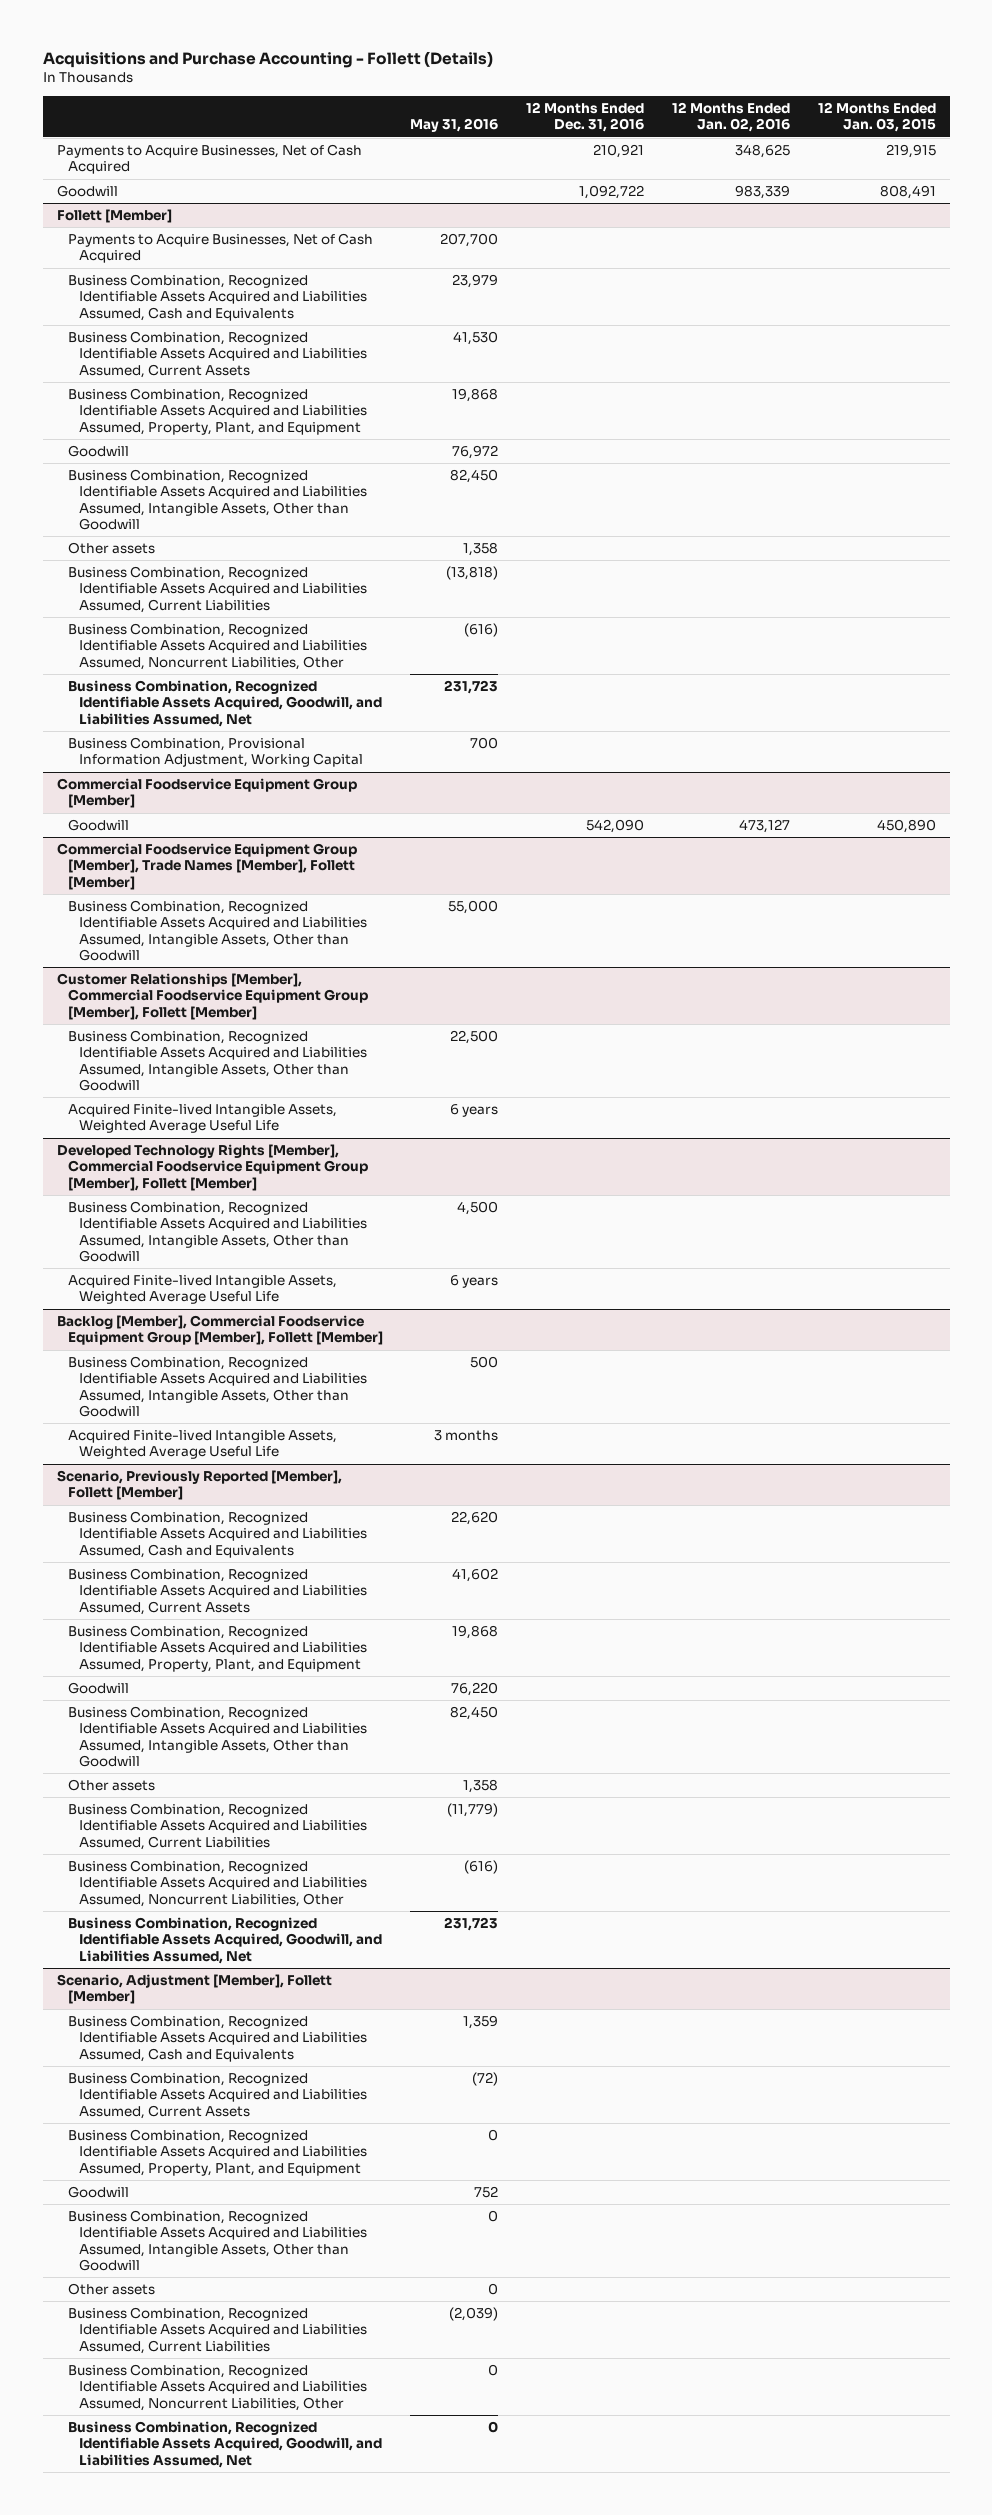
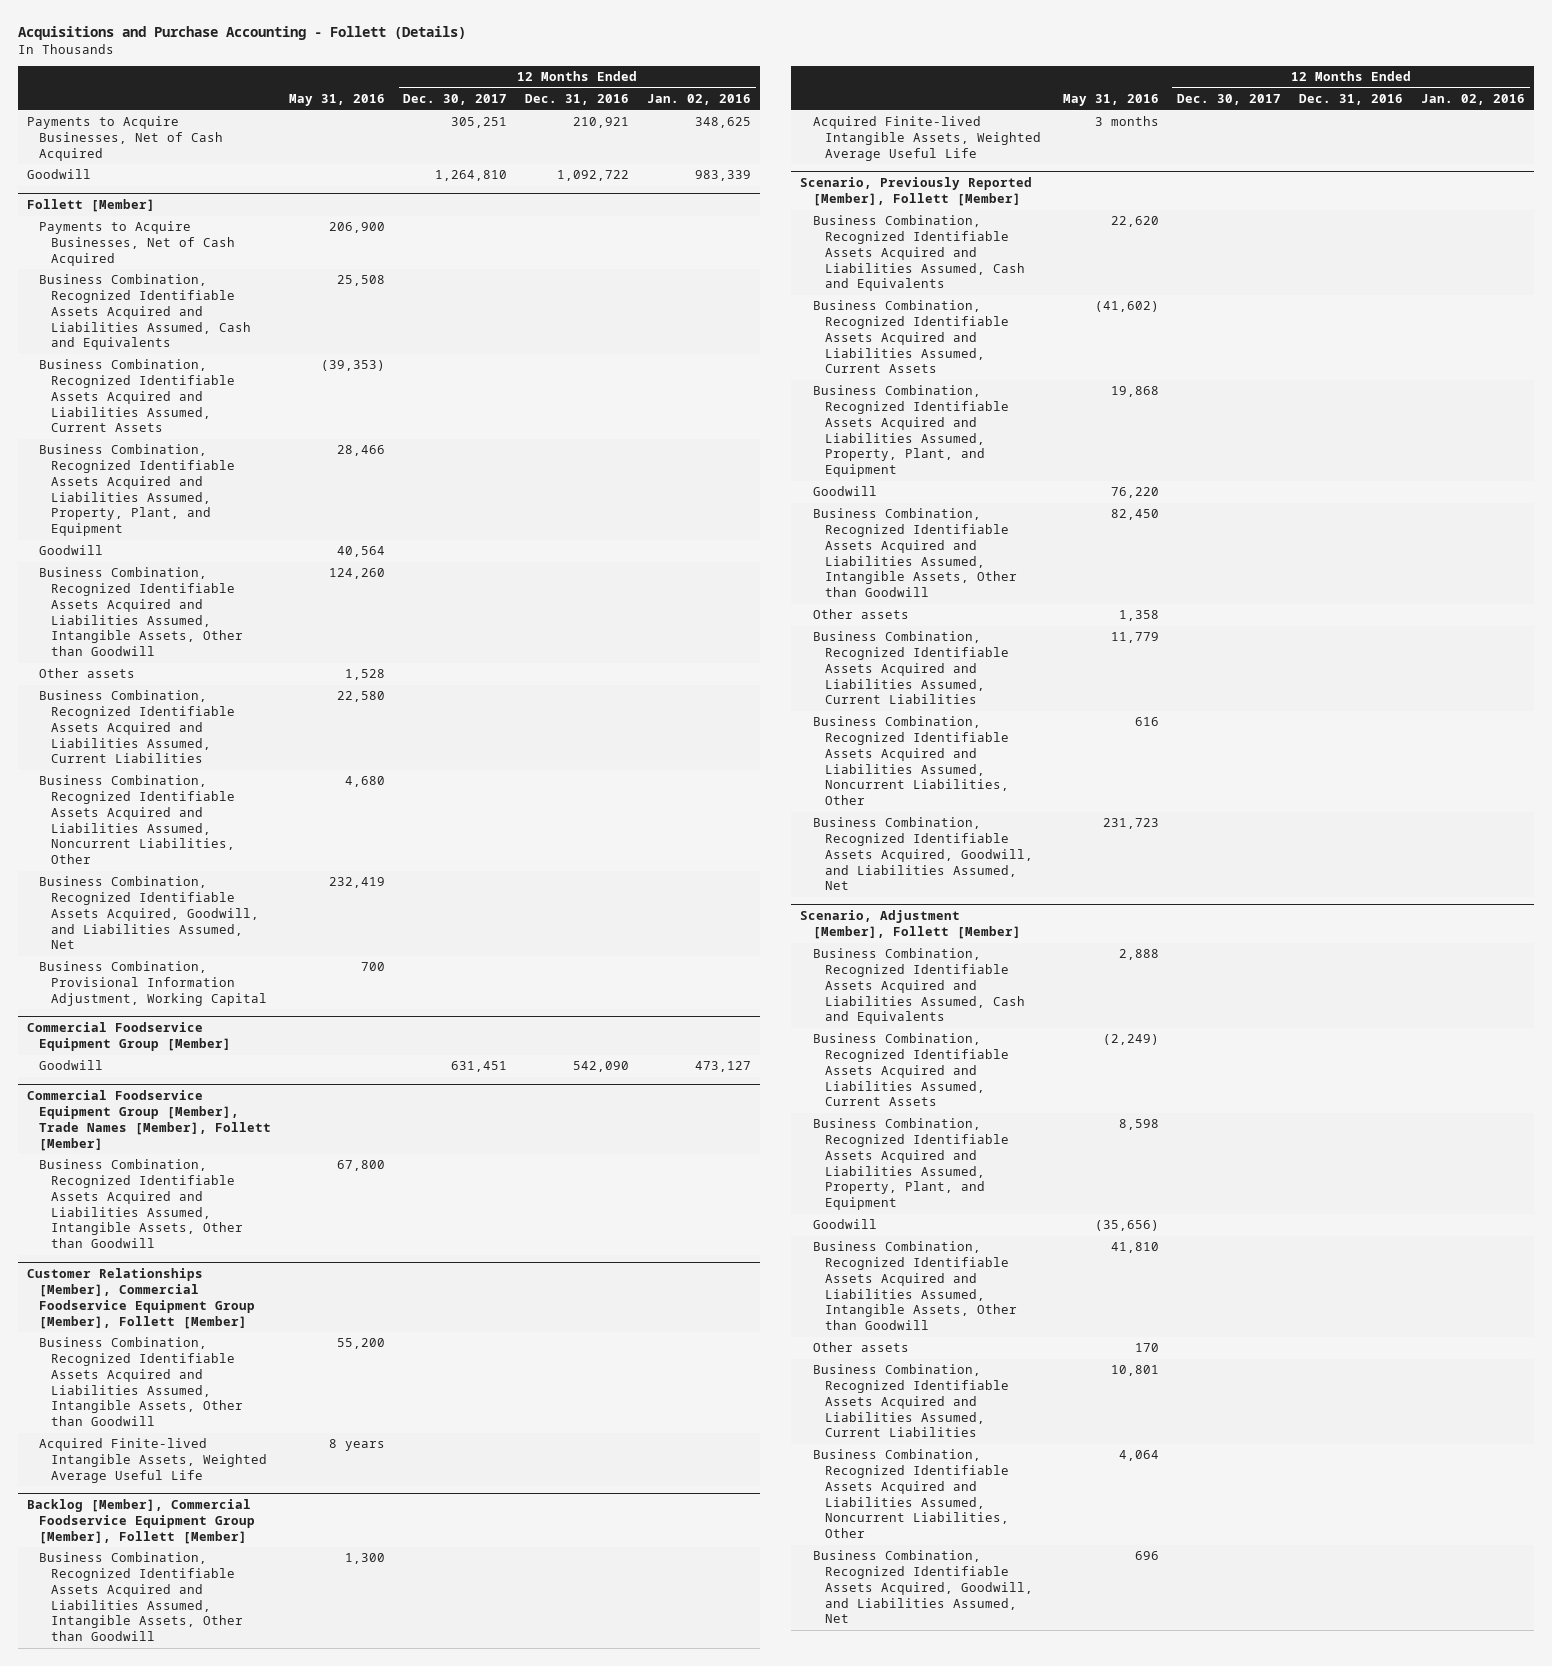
- | May 31, 2016 | 12 Months Ended Dec. 31, 2016 | 12 Months Ended Jan. 02, 2016 | 12 Months Ended Jan. 03, 2015
+ | May 31, 2016 | 12 Months Ended Dec. 30, 2017 | 12 Months Ended Dec. 31, 2016 | 12 Months Ended Jan. 02, 2016
@ Follett [Member]
- Payments to Acquire Businesses, Net of Cash Acquired | 207,700 | | |
- Business Combination, Recognized Identifiable Assets Acquired and Liabilities Assumed, Cash and Equivalents | 23,979 | | |
- Business Combination, Recognized Identifiable Assets Acquired and Liabilities Assumed, Current Assets | 41,530 | | |
- Business Combination, Recognized Identifiable Assets Acquired and Liabilities Assumed, Property, Plant, and Equipment | 19,868 | | |
- Goodwill | 76,972 | | |
- Business Combination, Recognized Identifiable Assets Acquired and Liabilities Assumed, Intangible Assets, Other than Goodwill | 82,450 | | |
- Other assets | 1,358 | | |
- Business Combination, Recognized Identifiable Assets Acquired and Liabilities Assumed, Current Liabilities | (13,818) | | |
- Business Combination, Recognized Identifiable Assets Acquired and Liabilities Assumed, Noncurrent Liabilities, Other | (616) | | |
- Business Combination, Recognized Identifiable Assets Acquired, Goodwill, and Liabilities Assumed, Net | 231,723 | | |
+ Payments to Acquire Businesses, Net of Cash Acquired | 206,900 | | |
+ Business Combination, Recognized Identifiable Assets Acquired and Liabilities Assumed, Cash and Equivalents | 25,508 | | |
+ Business Combination, Recognized Identifiable Assets Acquired and Liabilities Assumed, Current Assets | (39,353) | | |
+ Business Combination, Recognized Identifiable Assets Acquired and Liabilities Assumed, Property, Plant, and Equipment | 28,466 | | |
+ Goodwill | 40,564 | | |
+ Business Combination, Recognized Identifiable Assets Acquired and Liabilities Assumed, Intangible Assets, Other than Goodwill | 124,260 | | |
+ Other assets | 1,528 | | |
+ Business Combination, Recognized Identifiable Assets Acquired and Liabilities Assumed, Current Liabilities | 22,580 | | |
+ Business Combination, Recognized Identifiable Assets Acquired and Liabilities Assumed, Noncurrent Liabilities, Other | 4,680 | | |
+ Business Combination, Recognized Identifiable Assets Acquired, Goodwill, and Liabilities Assumed, Net | 232,419 | | |
@ Commercial Foodservice Equipment Group [Member], Trade Names [Member], Follett [Member]
- Business Combination, Recognized Identifiable Assets Acquired and Liabilities Assumed, Intangible Assets, Other than Goodwill | 55,000 | | |
+ Business Combination, Recognized Identifiable Assets Acquired and Liabilities Assumed, Intangible Assets, Other than Goodwill | 67,800 | | |
@ Customer Relationships [Member], Commercial Foodservice Equipment Group [Member], Follett [Member]
- Business Combination, Recognized Identifiable Assets Acquired and Liabilities Assumed, Intangible Assets, Other than Goodwill | 22,500 | | |
- Acquired Finite-lived Intangible Assets, Weighted Average Useful Life | 6 years | | |
- Developed Technology Rights [Member], Commercial Foodservice Equipment Group [Member], Follett [Member]
- Business Combination, Recognized Identifiable Assets Acquired and Liabilities Assumed, Intangible Assets, Other than Goodwill | 4,500 | | |
- Acquired Finite-lived Intangible Assets, Weighted Average Useful Life | 6 years | | |
@ Customer Relationships [Member], Commercial Foodservice Equipment Group [Member], Follett [Member]
+ Business Combination, Recognized Identifiable Assets Acquired and Liabilities Assumed, Intangible Assets, Other than Goodwill | 55,200 | | |
+ Acquired Finite-lived Intangible Assets, Weighted Average Useful Life | 8 years | | |
@ Backlog [Member], Commercial Foodservice Equipment Group [Member], Follett [Member]
- Business Combination, Recognized Identifiable Assets Acquired and Liabilities Assumed, Intangible Assets, Other than Goodwill | 500 | | |
+ Business Combination, Recognized Identifiable Assets Acquired and Liabilities Assumed, Intangible Assets, Other than Goodwill | 1,300 | | |
@ Scenario, Previously Reported [Member], Follett [Member]
- Business Combination, Recognized Identifiable Assets Acquired and Liabilities Assumed, Current Assets | 41,602 | | |
+ Business Combination, Recognized Identifiable Assets Acquired and Liabilities Assumed, Current Assets | (41,602) | | |
- Business Combination, Recognized Identifiable Assets Acquired and Liabilities Assumed, Current Liabilities | (11,779) | | |
- Business Combination, Recognized Identifiable Assets Acquired and Liabilities Assumed, Noncurrent Liabilities, Other | (616) | | |
+ Business Combination, Recognized Identifiable Assets Acquired and Liabilities Assumed, Current Liabilities | 11,779 | | |
+ Business Combination, Recognized Identifiable Assets Acquired and Liabilities Assumed, Noncurrent Liabilities, Other | 616 | | |
@ Scenario, Adjustment [Member], Follett [Member]
- Business Combination, Recognized Identifiable Assets Acquired and Liabilities Assumed, Cash and Equivalents | 1,359 | | |
- Business Combination, Recognized Identifiable Assets Acquired and Liabilities Assumed, Current Assets | (72) | | |
- Business Combination, Recognized Identifiable Assets Acquired and Liabilities Assumed, Property, Plant, and Equipment | 0 | | |
- Goodwill | 752 | | |
- Business Combination, Recognized Identifiable Assets Acquired and Liabilities Assumed, Intangible Assets, Other than Goodwill | 0 | | |
- Other assets | 0 | | |
- Business Combination, Recognized Identifiable Assets Acquired and Liabilities Assumed, Current Liabilities | (2,039) | | |
- Business Combination, Recognized Identifiable Assets Acquired and Liabilities Assumed, Noncurrent Liabilities, Other | 0 | | |
- Business Combination, Recognized Identifiable Assets Acquired, Goodwill, and Liabilities Assumed, Net | 0 | | |
+ Business Combination, Recognized Identifiable Assets Acquired and Liabilities Assumed, Cash and Equivalents | 2,888 | | |
+ Business Combination, Recognized Identifiable Assets Acquired and Liabilities Assumed, Current Assets | (2,249) | | |
+ Business Combination, Recognized Identifiable Assets Acquired and Liabilities Assumed, Property, Plant, and Equipment | 8,598 | | |
+ Goodwill | (35,656) | | |
+ Business Combination, Recognized Identifiable Assets Acquired and Liabilities Assumed, Intangible Assets, Other than Goodwill | 41,810 | | |
+ Other assets | 170 | | |
+ Business Combination, Recognized Identifiable Assets Acquired and Liabilities Assumed, Current Liabilities | 10,801 | | |
+ Business Combination, Recognized Identifiable Assets Acquired and Liabilities Assumed, Noncurrent Liabilities, Other | 4,064 | | |
+ Business Combination, Recognized Identifiable Assets Acquired, Goodwill, and Liabilities Assumed, Net | 696 | | |

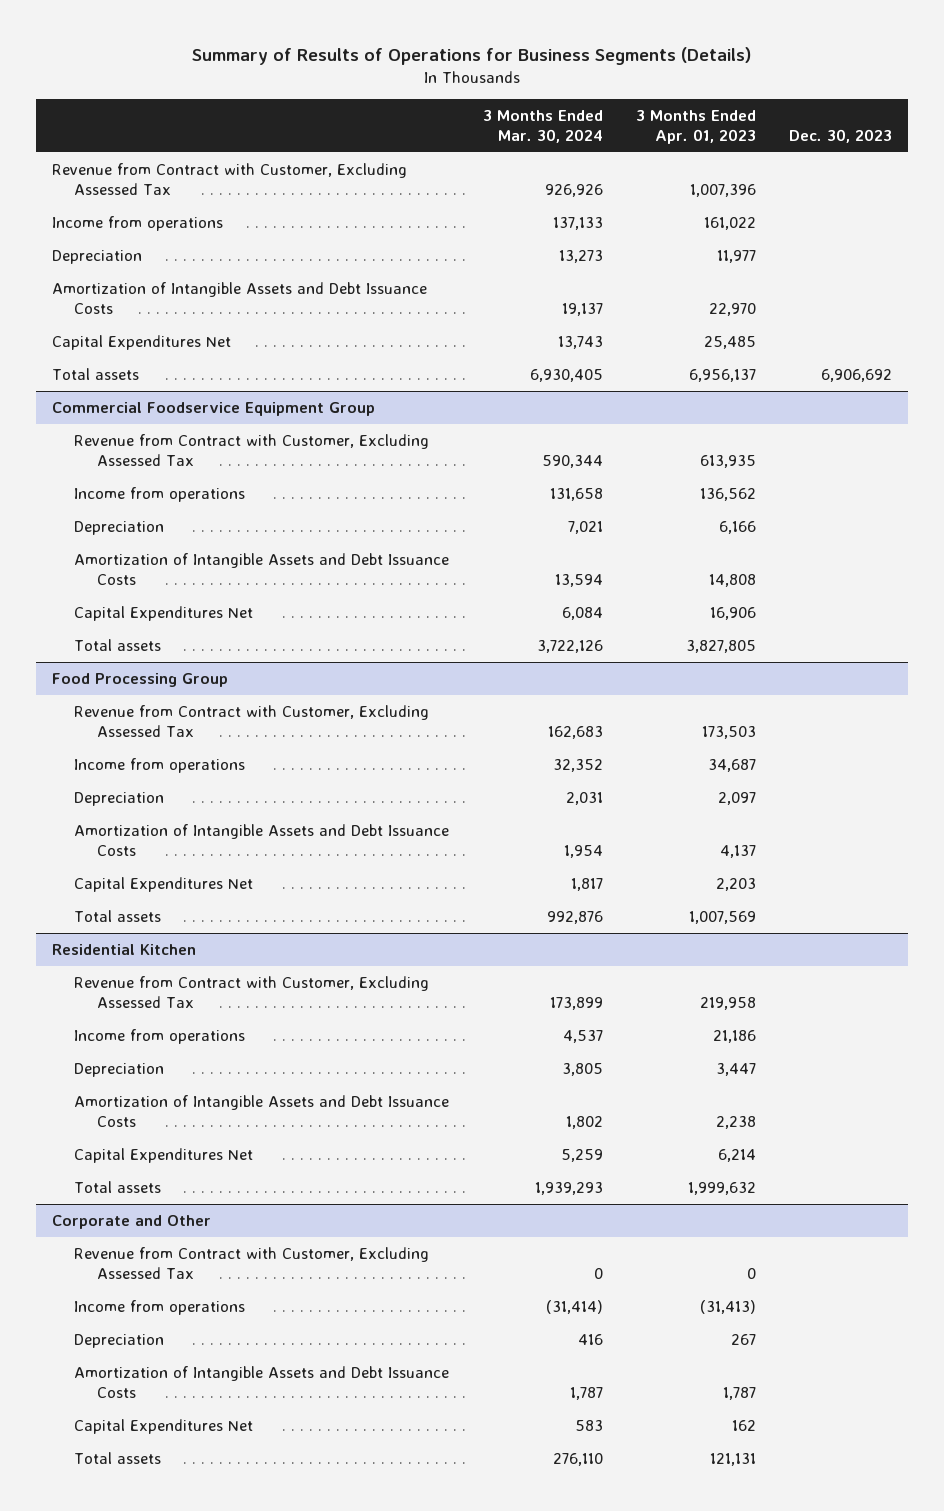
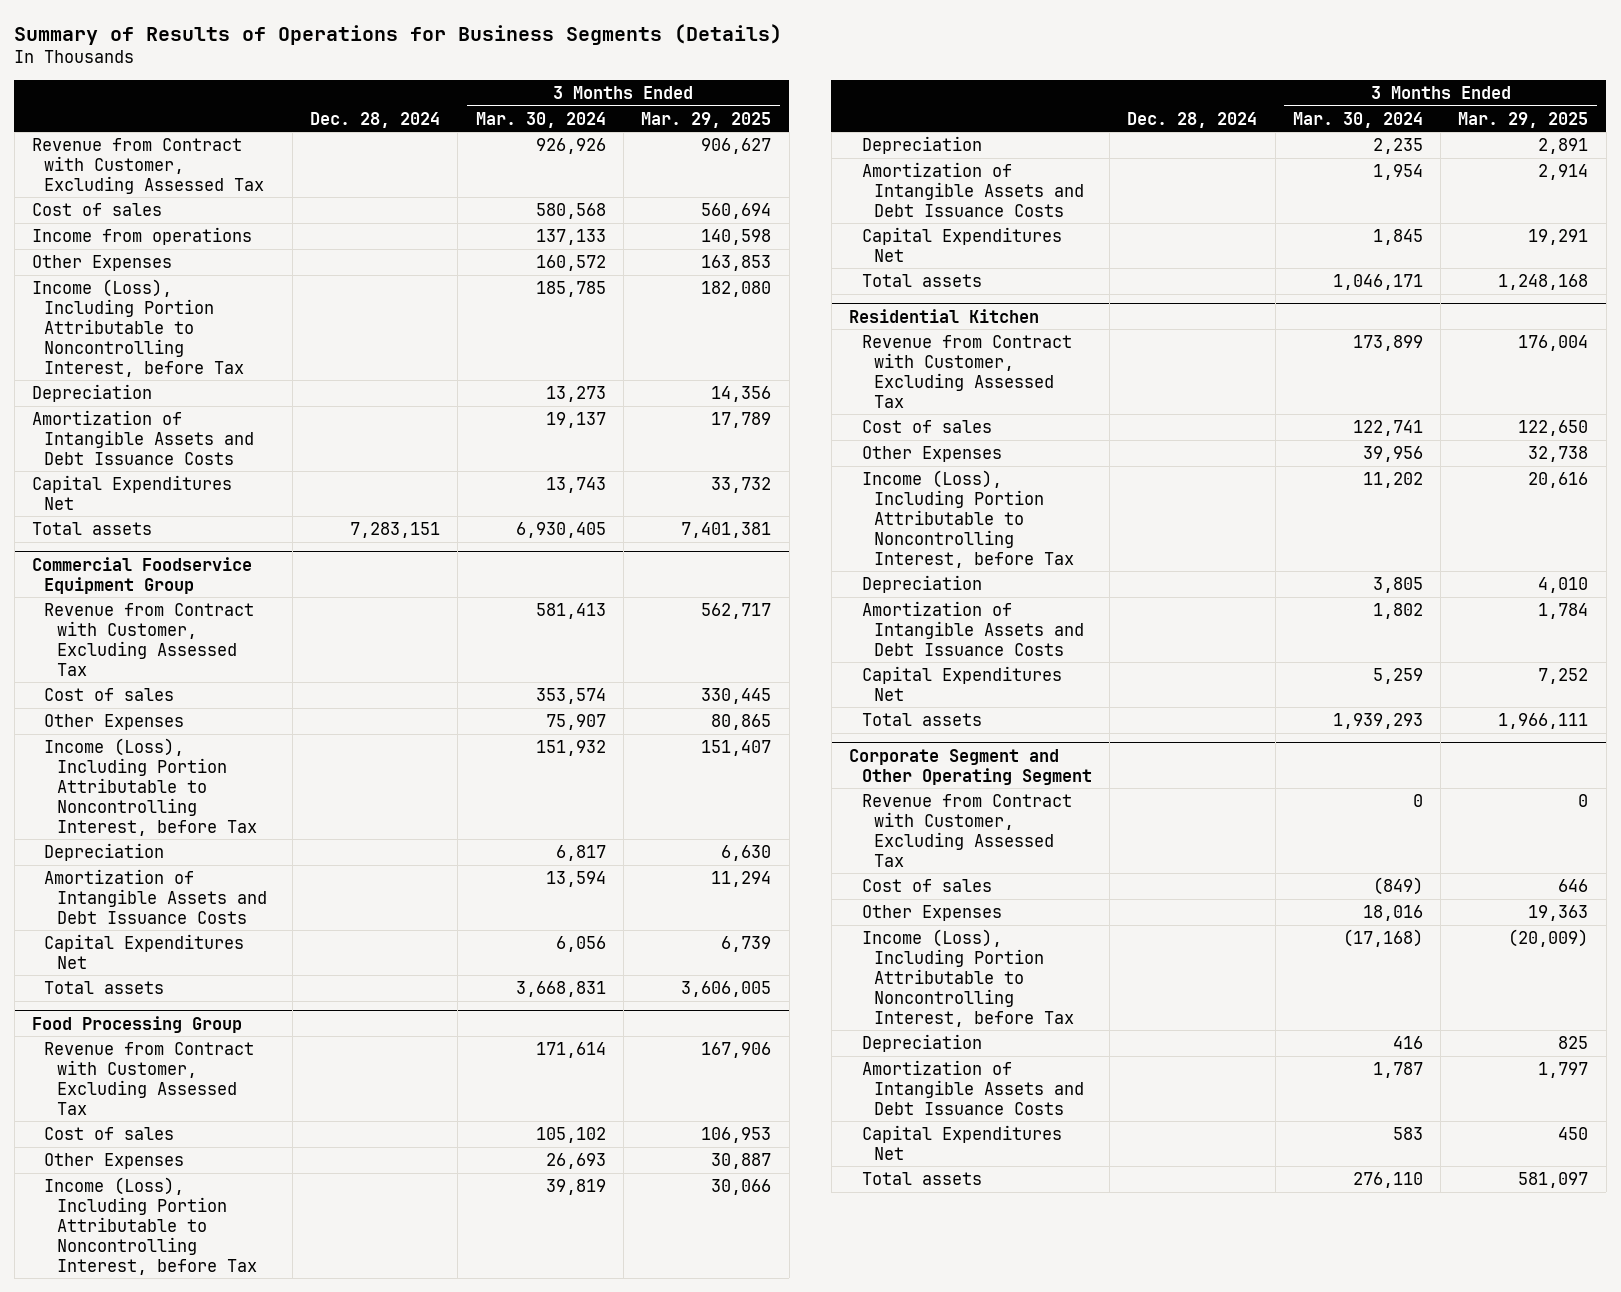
- | 3 Months Ended Mar. 30, 2024 | 3 Months Ended Apr. 01, 2023 | Dec. 30, 2023
+ | Dec. 28, 2024 | 3 Months Ended Mar. 30, 2024 | 3 Months Ended Mar. 29, 2025
+ Cost of sales | | 580,568 | 560,694
+ Other Expenses | | 160,572 | 163,853
+ Income (Loss), Including Portion Attributable to Noncontrolling Interest, before Tax | | 185,785 | 182,080
@ Commercial Foodservice Equipment Group
- Revenue from Contract with Customer, Excluding Assessed Tax | 590,344 | 613,935 |
- Income from operations | 131,658 | 136,562 |
- Depreciation | 7,021 | 6,166 |
+ Revenue from Contract with Customer, Excluding Assessed Tax | | 581,413 | 562,717
+ Cost of sales | | 353,574 | 330,445
+ Other Expenses | | 75,907 | 80,865
+ Income (Loss), Including Portion Attributable to Noncontrolling Interest, before Tax | | 151,932 | 151,407
+ Depreciation | | 6,817 | 6,630
- Capital Expenditures Net | 6,084 | 16,906 |
- Total assets | 3,722,126 | 3,827,805 |
+ Capital Expenditures Net | | 6,056 | 6,739
+ Total assets | | 3,668,831 | 3,606,005
@ Food Processing Group
- Revenue from Contract with Customer, Excluding Assessed Tax | 162,683 | 173,503 |
- Income from operations | 32,352 | 34,687 |
- Depreciation | 2,031 | 2,097 |
+ Revenue from Contract with Customer, Excluding Assessed Tax | | 171,614 | 167,906
+ Cost of sales | | 105,102 | 106,953
+ Other Expenses | | 26,693 | 30,887
+ Income (Loss), Including Portion Attributable to Noncontrolling Interest, before Tax | | 39,819 | 30,066
+ Depreciation | | 2,235 | 2,891
- Capital Expenditures Net | 1,817 | 2,203 |
- Total assets | 992,876 | 1,007,569 |
+ Capital Expenditures Net | | 1,845 | 19,291
+ Total assets | | 1,046,171 | 1,248,168
@ Residential Kitchen
- Income from operations | 4,537 | 21,186 |
+ Cost of sales | | 122,741 | 122,650
+ Other Expenses | | 39,956 | 32,738
+ Income (Loss), Including Portion Attributable to Noncontrolling Interest, before Tax | | 11,202 | 20,616
- Corporate and Other
+ Corporate Segment and Other Operating Segment
- Income from operations | (31,414) | (31,413) |
+ Cost of sales | | (849) | 646
+ Other Expenses | | 18,016 | 19,363
+ Income (Loss), Including Portion Attributable to Noncontrolling Interest, before Tax | | (17,168) | (20,009)

